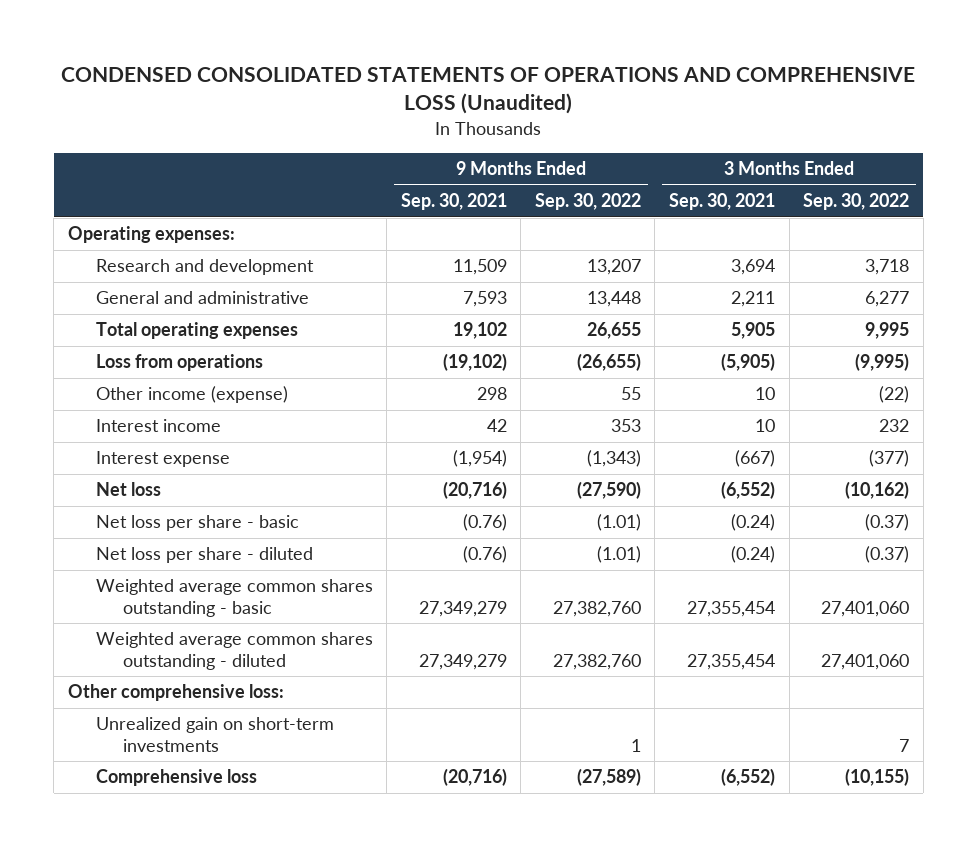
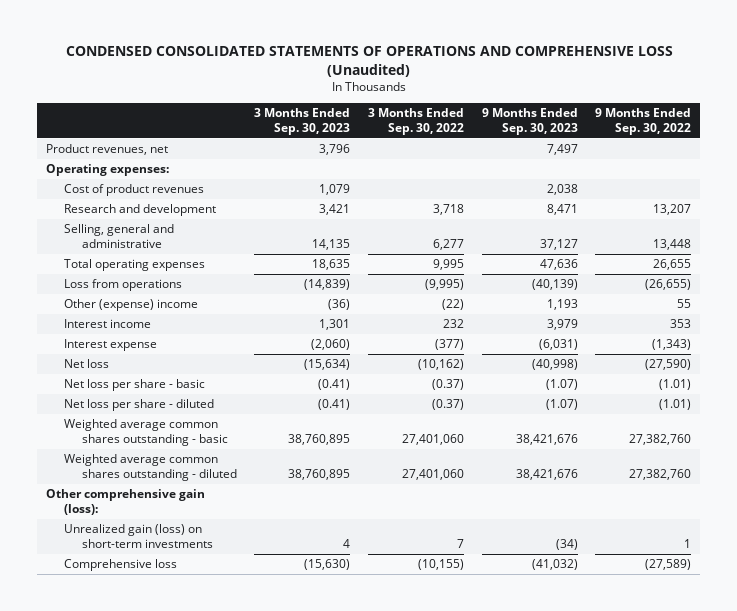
- | 9 Months Ended Sep. 30, 2021 | 9 Months Ended Sep. 30, 2022 | 3 Months Ended Sep. 30, 2021 | 3 Months Ended Sep. 30, 2022
+ | 3 Months Ended Sep. 30, 2023 | 3 Months Ended Sep. 30, 2022 | 9 Months Ended Sep. 30, 2023 | 9 Months Ended Sep. 30, 2022
+ Product revenues, net | 3,796 | | 7,497 |
+ Cost of product revenues | 1,079 | | 2,038 |
- General and administrative | 7,593 | 13,448 | 2,211 | 6,277
+ Selling, general and administrative | 14,135 | 6,277 | 37,127 | 13,448
- Other income (expense) | 298 | 55 | 10 | (22)
+ Other (expense) income | (36) | (22) | 1,193 | 55
- Other comprehensive loss:
- Unrealized gain on short-term investments | | 1 | | 7
+ Other comprehensive gain (loss):
+ Unrealized gain (loss) on short-term investments | 4 | 7 | (34) | 1

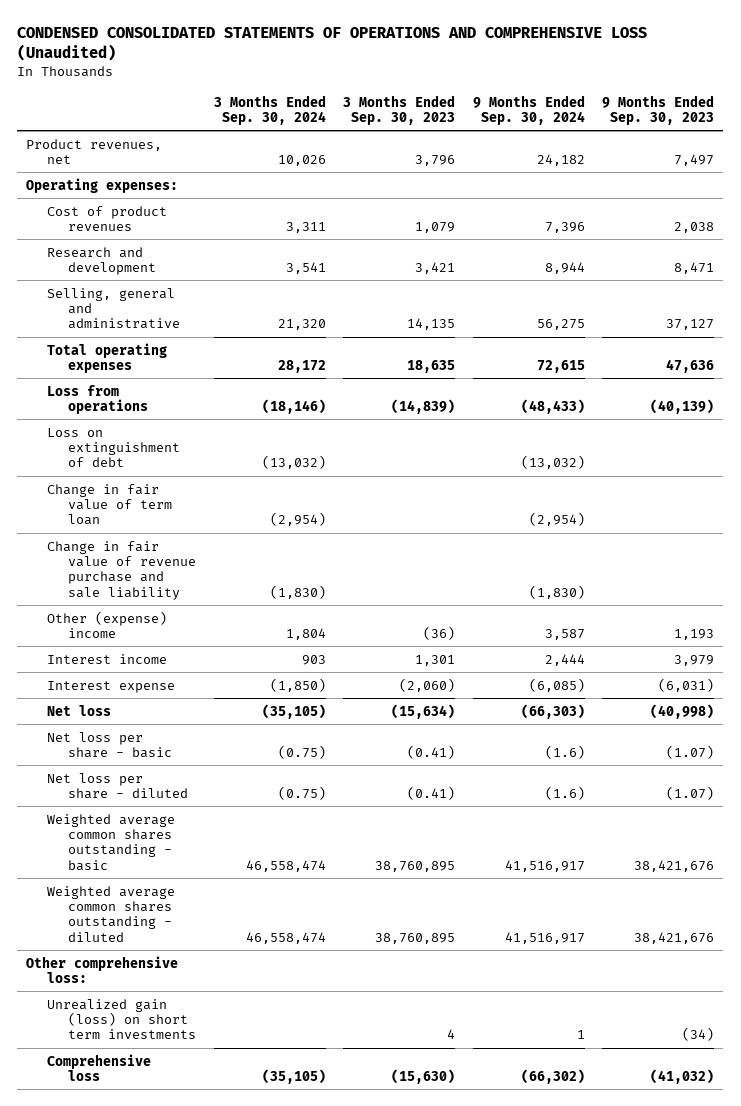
- | 3 Months Ended Sep. 30, 2023 | 3 Months Ended Sep. 30, 2022 | 9 Months Ended Sep. 30, 2023 | 9 Months Ended Sep. 30, 2022
+ | 3 Months Ended Sep. 30, 2024 | 3 Months Ended Sep. 30, 2023 | 9 Months Ended Sep. 30, 2024 | 9 Months Ended Sep. 30, 2023
+ Loss on extinguishment of debt | (13,032) | | (13,032) |
+ Change in fair value of term loan | (2,954) | | (2,954) |
+ Change in fair value of revenue purchase and sale liability | (1,830) | | (1,830) |
- Other comprehensive gain (loss):
- Unrealized gain (loss) on short-term investments | 4 | 7 | (34) | 1
+ Other comprehensive loss:
+ Unrealized gain (loss) on short term investments | | 4 | 1 | (34)

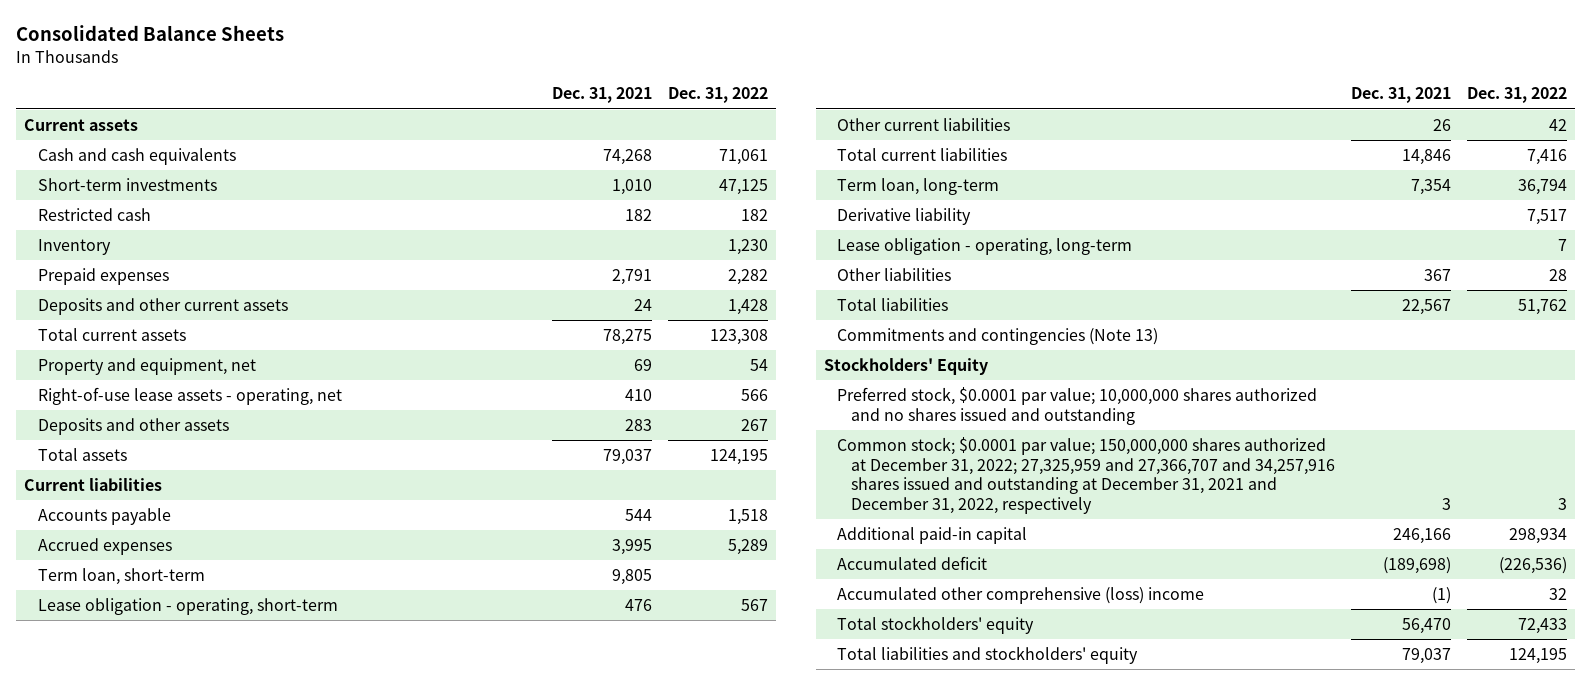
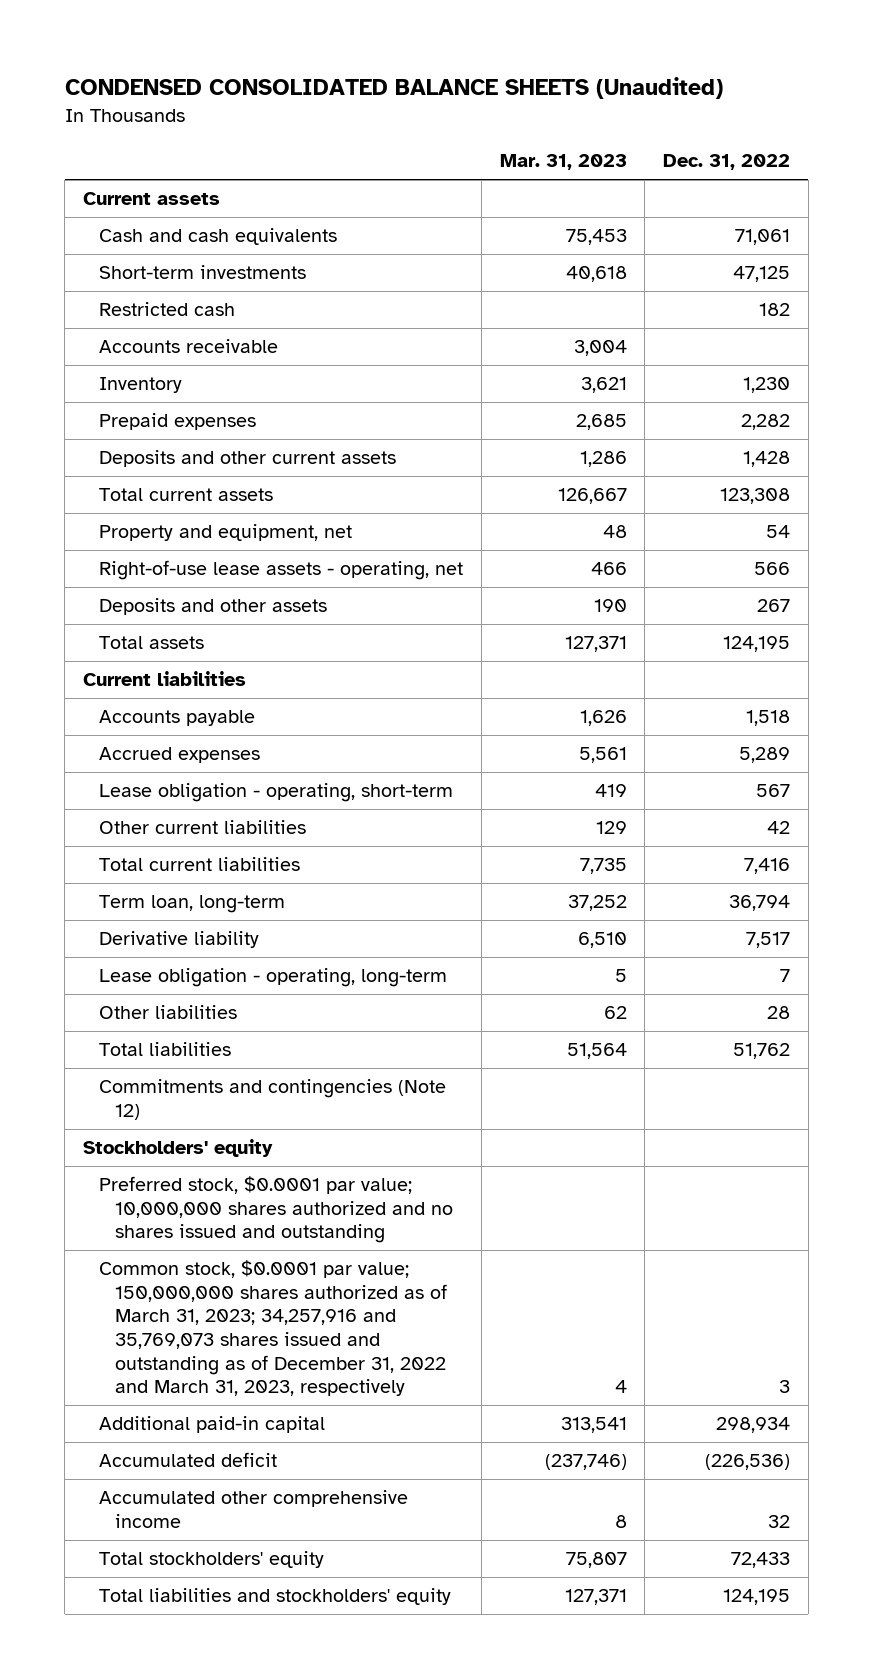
- Consolidated Balance Sheets
+ CONDENSED CONSOLIDATED BALANCE SHEETS (Unaudited)
- | Dec. 31, 2021 | Dec. 31, 2022
+ | Mar. 31, 2023 | Dec. 31, 2022
+ Accounts receivable | 3,004 |
- Term loan, short-term | 9,805 |
- Commitments and contingencies (Note 13)
- Stockholders' Equity
+ Commitments and contingencies (Note 12)
+ Stockholders' equity
- Common stock; $0.0001 par value; 150,000,000 shares authorized at December 31, 2022; 27,325,959 and 27,366,707 and 34,257,916 shares issued and outstanding at December 31, 2021 and December 31, 2022, respectively | 3 | 3
+ Common stock, $0.0001 par value; 150,000,000 shares authorized as of March 31, 2023; 34,257,916 and 35,769,073 shares issued and outstanding as of December 31, 2022 and March 31, 2023, respectively | 4 | 3
- Accumulated other comprehensive (loss) income | (1) | 32
+ Accumulated other comprehensive income | 8 | 32

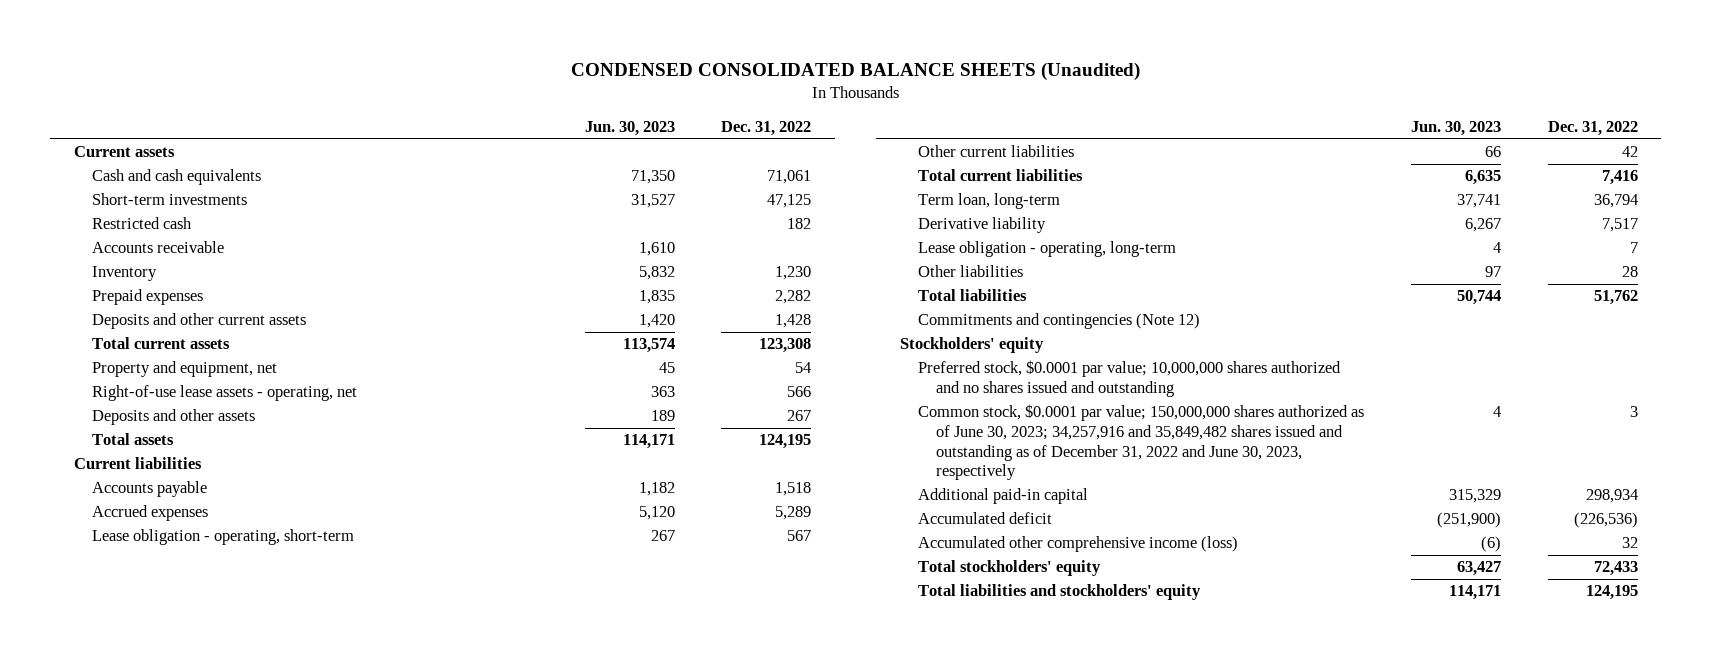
- | Mar. 31, 2023 | Dec. 31, 2022
+ | Jun. 30, 2023 | Dec. 31, 2022
- Common stock, $0.0001 par value; 150,000,000 shares authorized as of March 31, 2023; 34,257,916 and 35,769,073 shares issued and outstanding as of December 31, 2022 and March 31, 2023, respectively | 4 | 3
+ Common stock, $0.0001 par value; 150,000,000 shares authorized as of June 30, 2023; 34,257,916 and 35,849,482 shares issued and outstanding as of December 31, 2022 and June 30, 2023, respectively | 4 | 3
- Accumulated other comprehensive income | 8 | 32
+ Accumulated other comprehensive income (loss) | (6) | 32

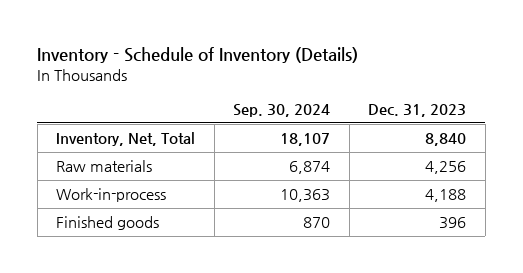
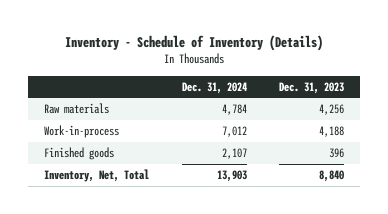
- | Sep. 30, 2024 | Dec. 31, 2023
+ | Dec. 31, 2024 | Dec. 31, 2023
moved down: Inventory, Net, Total | 13,903 | 8,840

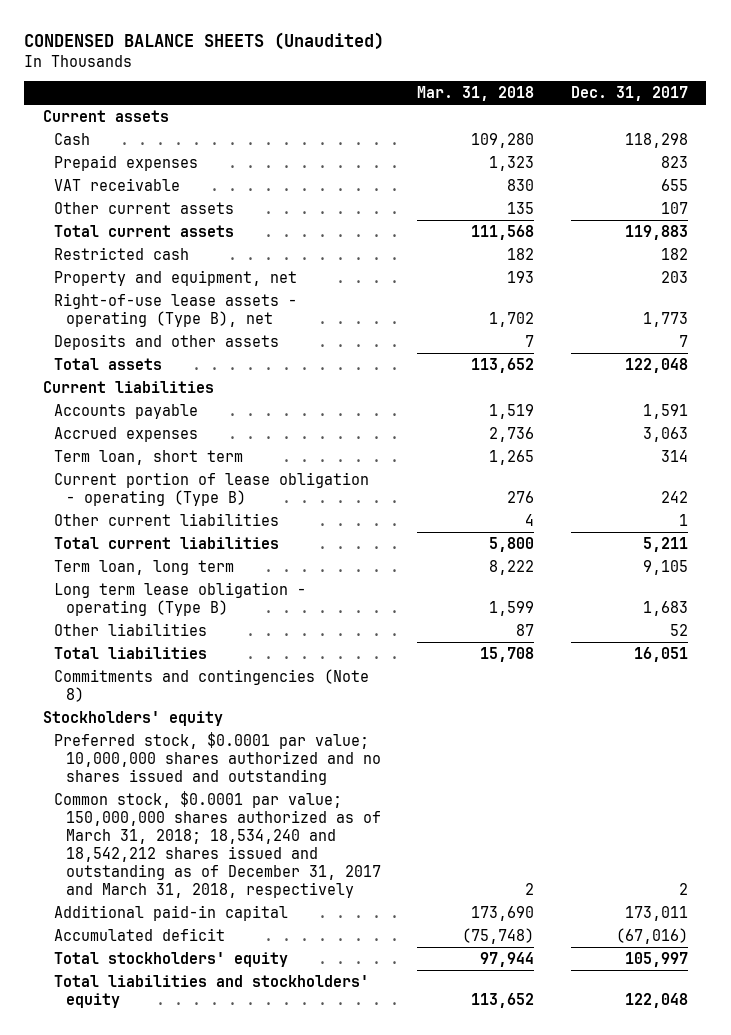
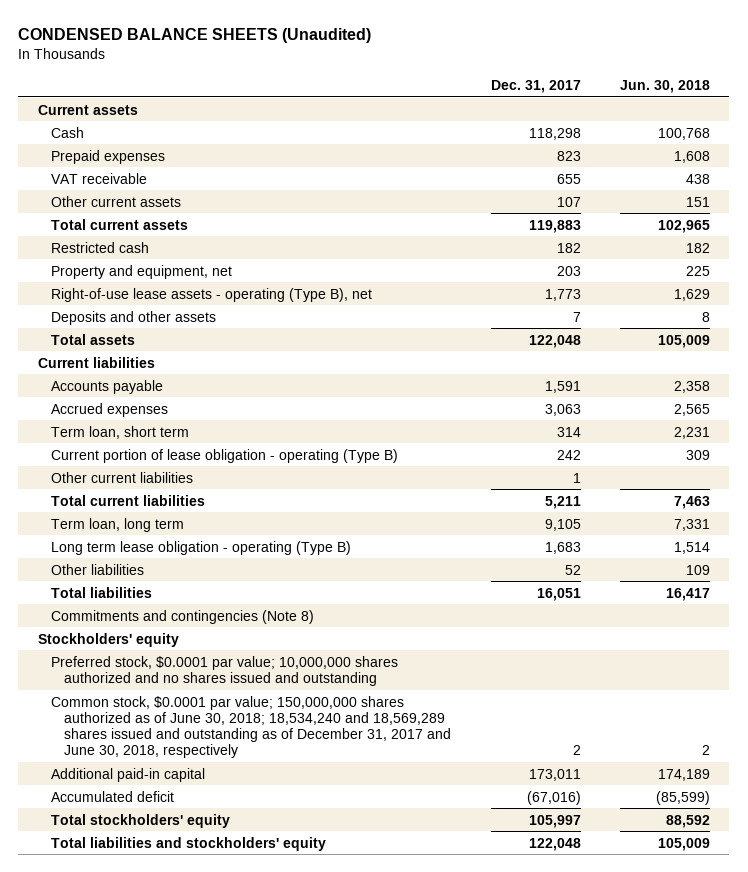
- | Mar. 31, 2018 | Dec. 31, 2017
+ | Dec. 31, 2017 | Jun. 30, 2018
- Common stock, $0.0001 par value; 150,000,000 shares authorized as of March 31, 2018; 18,534,240 and 18,542,212 shares issued and outstanding as of December 31, 2017 and March 31, 2018, respectively | 2 | 2
+ Common stock, $0.0001 par value; 150,000,000 shares authorized as of June 30, 2018; 18,534,240 and 18,569,289 shares issued and outstanding as of December 31, 2017 and June 30, 2018, respectively | 2 | 2

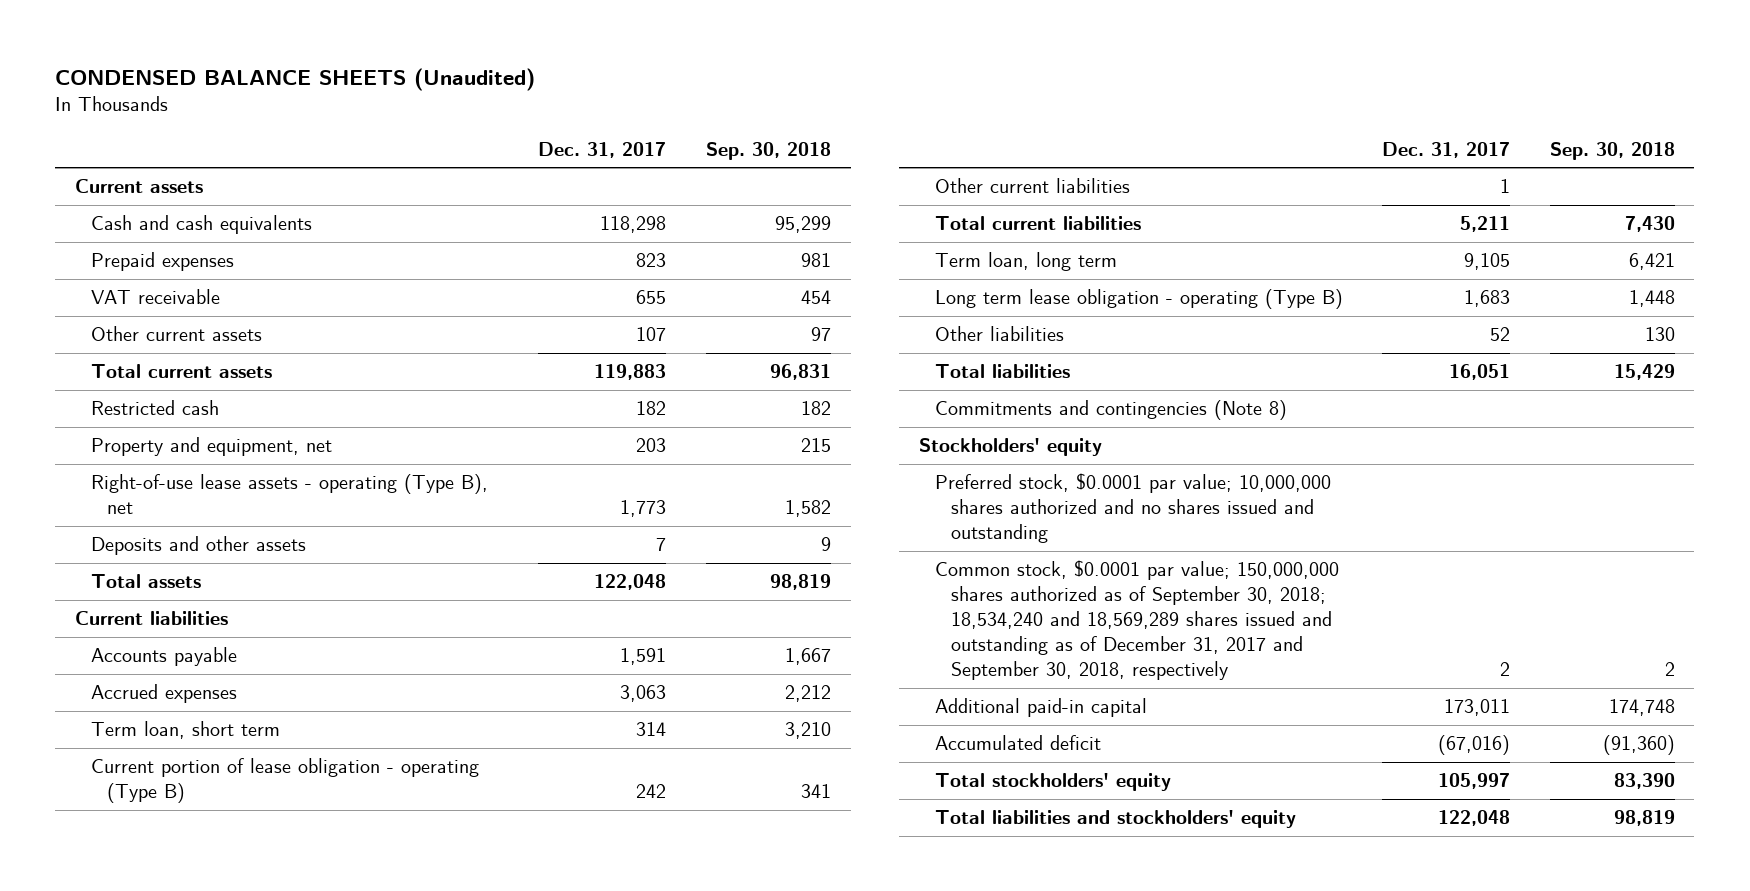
- | Dec. 31, 2017 | Jun. 30, 2018
+ | Dec. 31, 2017 | Sep. 30, 2018
- Cash | 118,298 | 100,768
+ Cash and cash equivalents | 118,298 | 95,299
- Common stock, $0.0001 par value; 150,000,000 shares authorized as of June 30, 2018; 18,534,240 and 18,569,289 shares issued and outstanding as of December 31, 2017 and June 30, 2018, respectively | 2 | 2
+ Common stock, $0.0001 par value; 150,000,000 shares authorized as of September 30, 2018; 18,534,240 and 18,569,289 shares issued and outstanding as of December 31, 2017 and September 30, 2018, respectively | 2 | 2

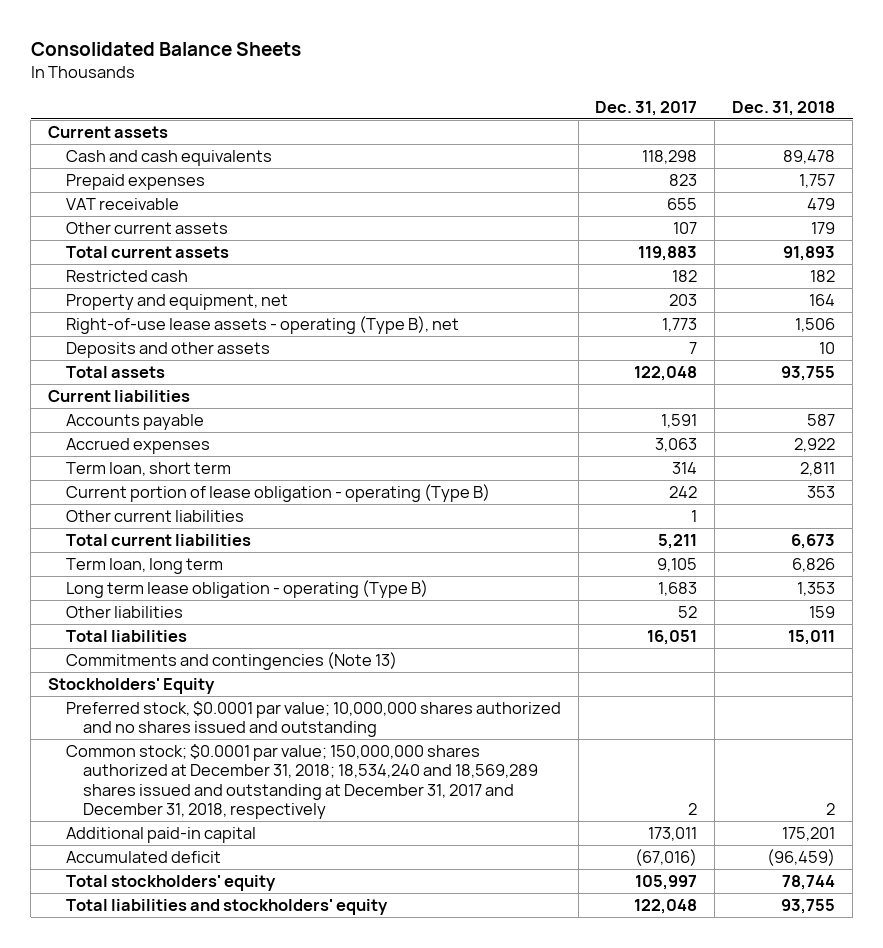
- CONDENSED BALANCE SHEETS (Unaudited)
+ Consolidated Balance Sheets
- | Dec. 31, 2017 | Sep. 30, 2018
+ | Dec. 31, 2017 | Dec. 31, 2018
- Commitments and contingencies (Note 8)
- Stockholders' equity
+ Commitments and contingencies (Note 13)
+ Stockholders' Equity
- Common stock, $0.0001 par value; 150,000,000 shares authorized as of September 30, 2018; 18,534,240 and 18,569,289 shares issued and outstanding as of December 31, 2017 and September 30, 2018, respectively | 2 | 2
+ Common stock; $0.0001 par value; 150,000,000 shares authorized at December 31, 2018; 18,534,240 and 18,569,289 shares issued and outstanding at December 31, 2017 and December 31, 2018, respectively | 2 | 2

